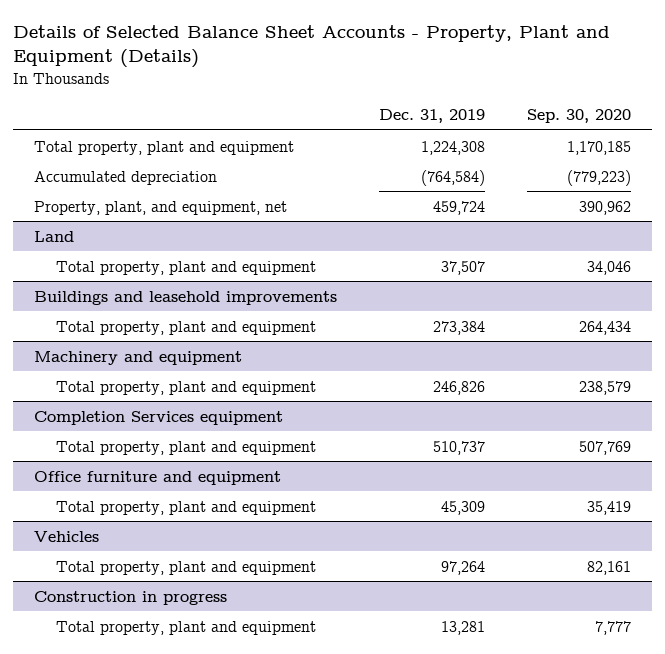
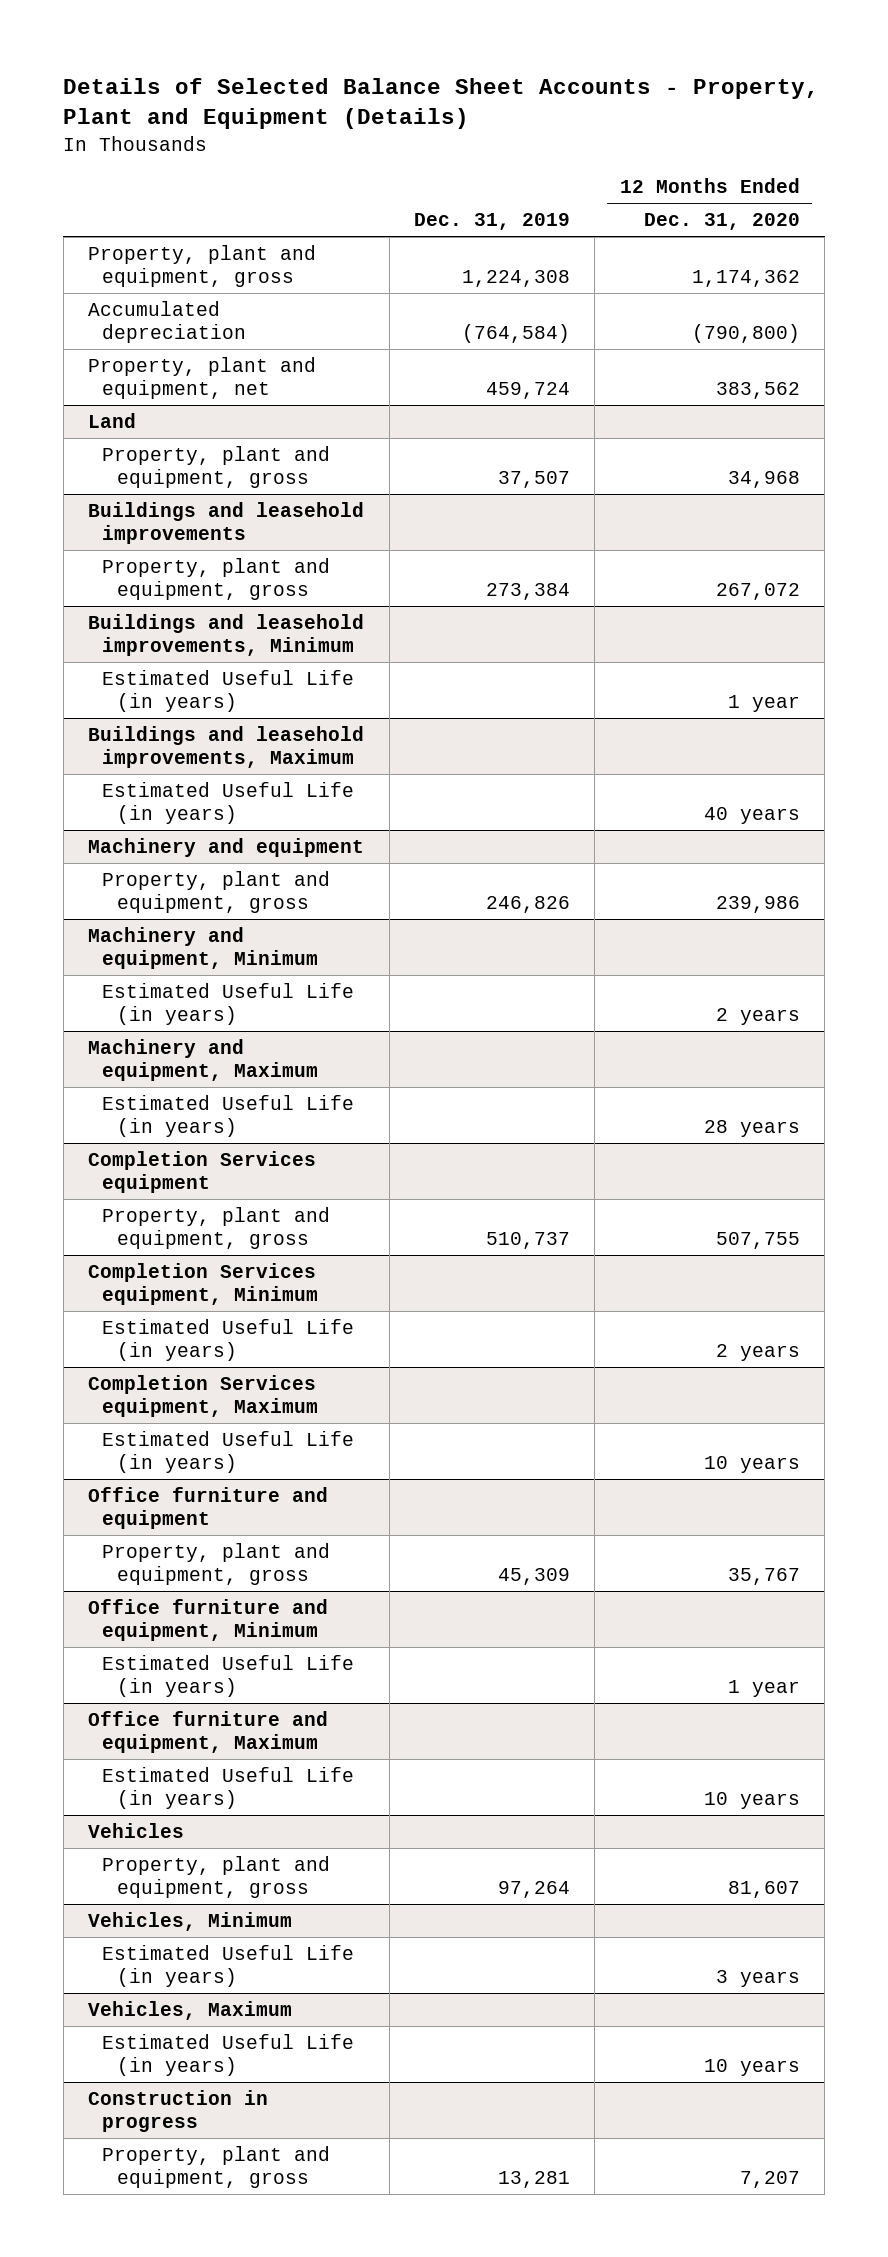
- | Dec. 31, 2019 | Sep. 30, 2020
+ | Dec. 31, 2019 | 12 Months Ended Dec. 31, 2020
- Total property, plant and equipment | 1,224,308 | 1,170,185
+ Property, plant and equipment, gross | 1,224,308 | 1,174,362
- Property, plant, and equipment, net | 459,724 | 390,962
+ Property, plant and equipment, net | 459,724 | 383,562
@ Land
- Total property, plant and equipment | 37,507 | 34,046
+ Property, plant and equipment, gross | 37,507 | 34,968
@ Buildings and leasehold improvements
- Total property, plant and equipment | 273,384 | 264,434
+ Property, plant and equipment, gross | 273,384 | 267,072
+ Buildings and leasehold improvements, Minimum
+ Estimated Useful Life (in years) | | 1 year
+ Buildings and leasehold improvements, Maximum
+ Estimated Useful Life (in years) | | 40 years
@ Machinery and equipment
- Total property, plant and equipment | 246,826 | 238,579
+ Property, plant and equipment, gross | 246,826 | 239,986
+ Machinery and equipment, Minimum
+ Estimated Useful Life (in years) | | 2 years
+ Machinery and equipment, Maximum
+ Estimated Useful Life (in years) | | 28 years
@ Completion Services equipment
- Total property, plant and equipment | 510,737 | 507,769
+ Property, plant and equipment, gross | 510,737 | 507,755
+ Completion Services equipment, Minimum
+ Estimated Useful Life (in years) | | 2 years
+ Completion Services equipment, Maximum
+ Estimated Useful Life (in years) | | 10 years
@ Office furniture and equipment
- Total property, plant and equipment | 45,309 | 35,419
+ Property, plant and equipment, gross | 45,309 | 35,767
+ Office furniture and equipment, Minimum
+ Estimated Useful Life (in years) | | 1 year
+ Office furniture and equipment, Maximum
+ Estimated Useful Life (in years) | | 10 years
@ Vehicles
- Total property, plant and equipment | 97,264 | 82,161
+ Property, plant and equipment, gross | 97,264 | 81,607
+ Vehicles, Minimum
+ Estimated Useful Life (in years) | | 3 years
+ Vehicles, Maximum
+ Estimated Useful Life (in years) | | 10 years
@ Construction in progress
- Total property, plant and equipment | 13,281 | 7,777
+ Property, plant and equipment, gross | 13,281 | 7,207

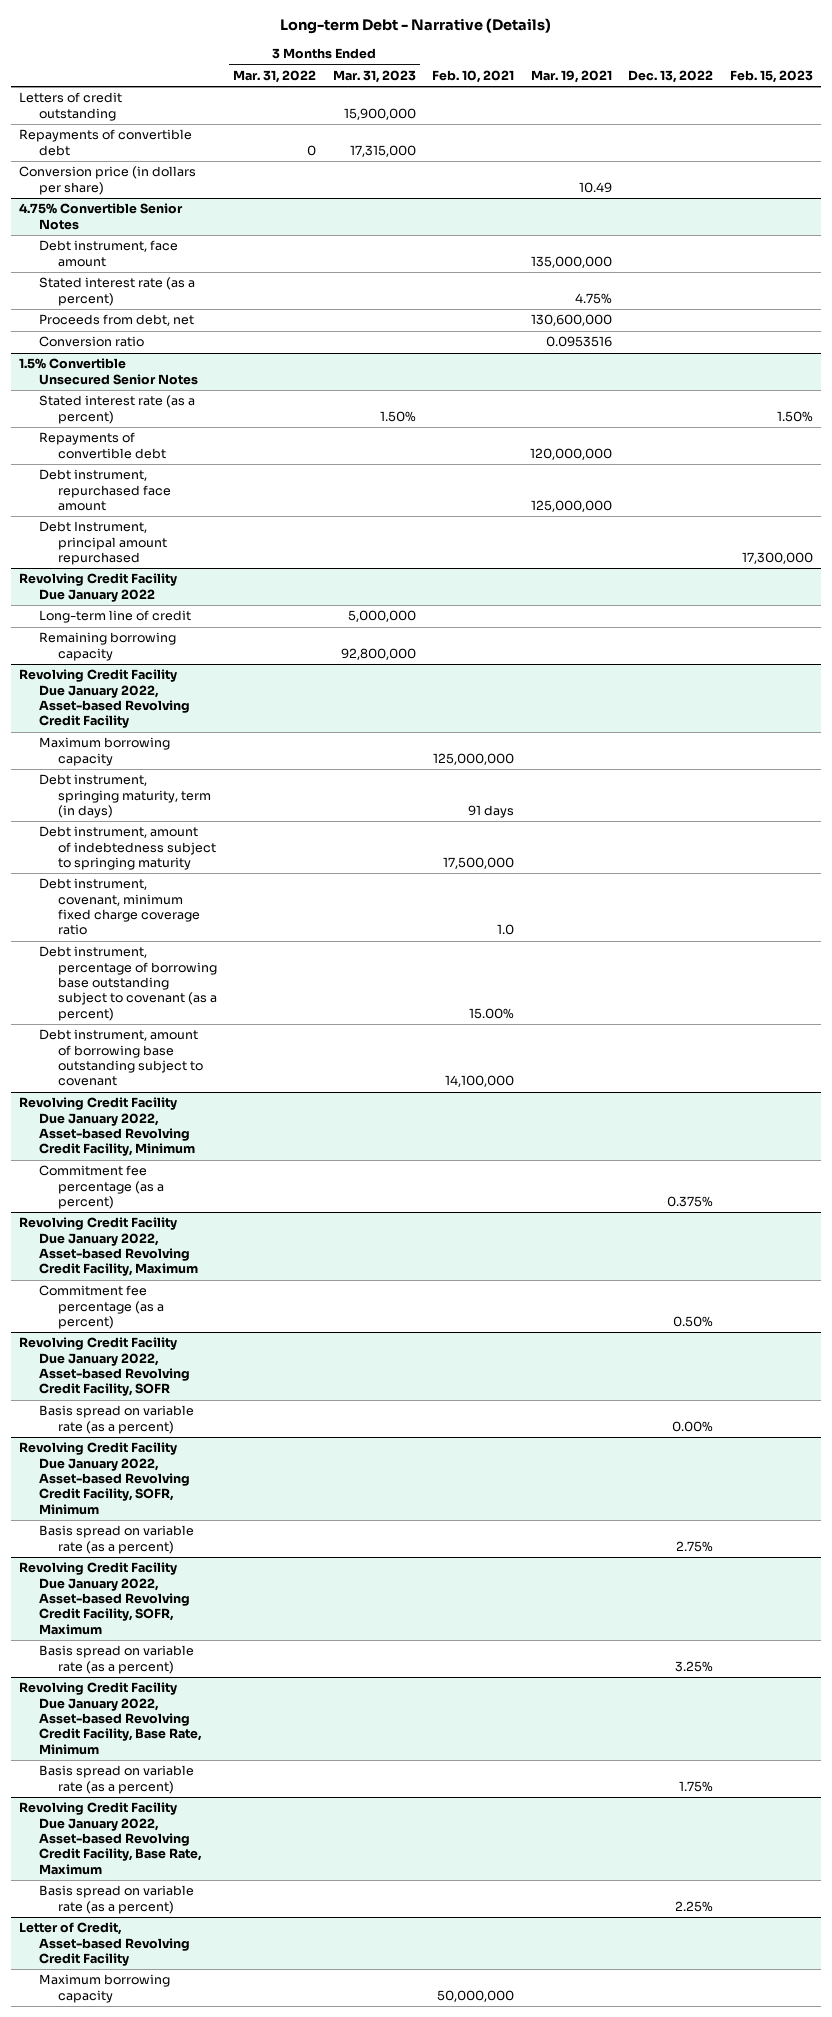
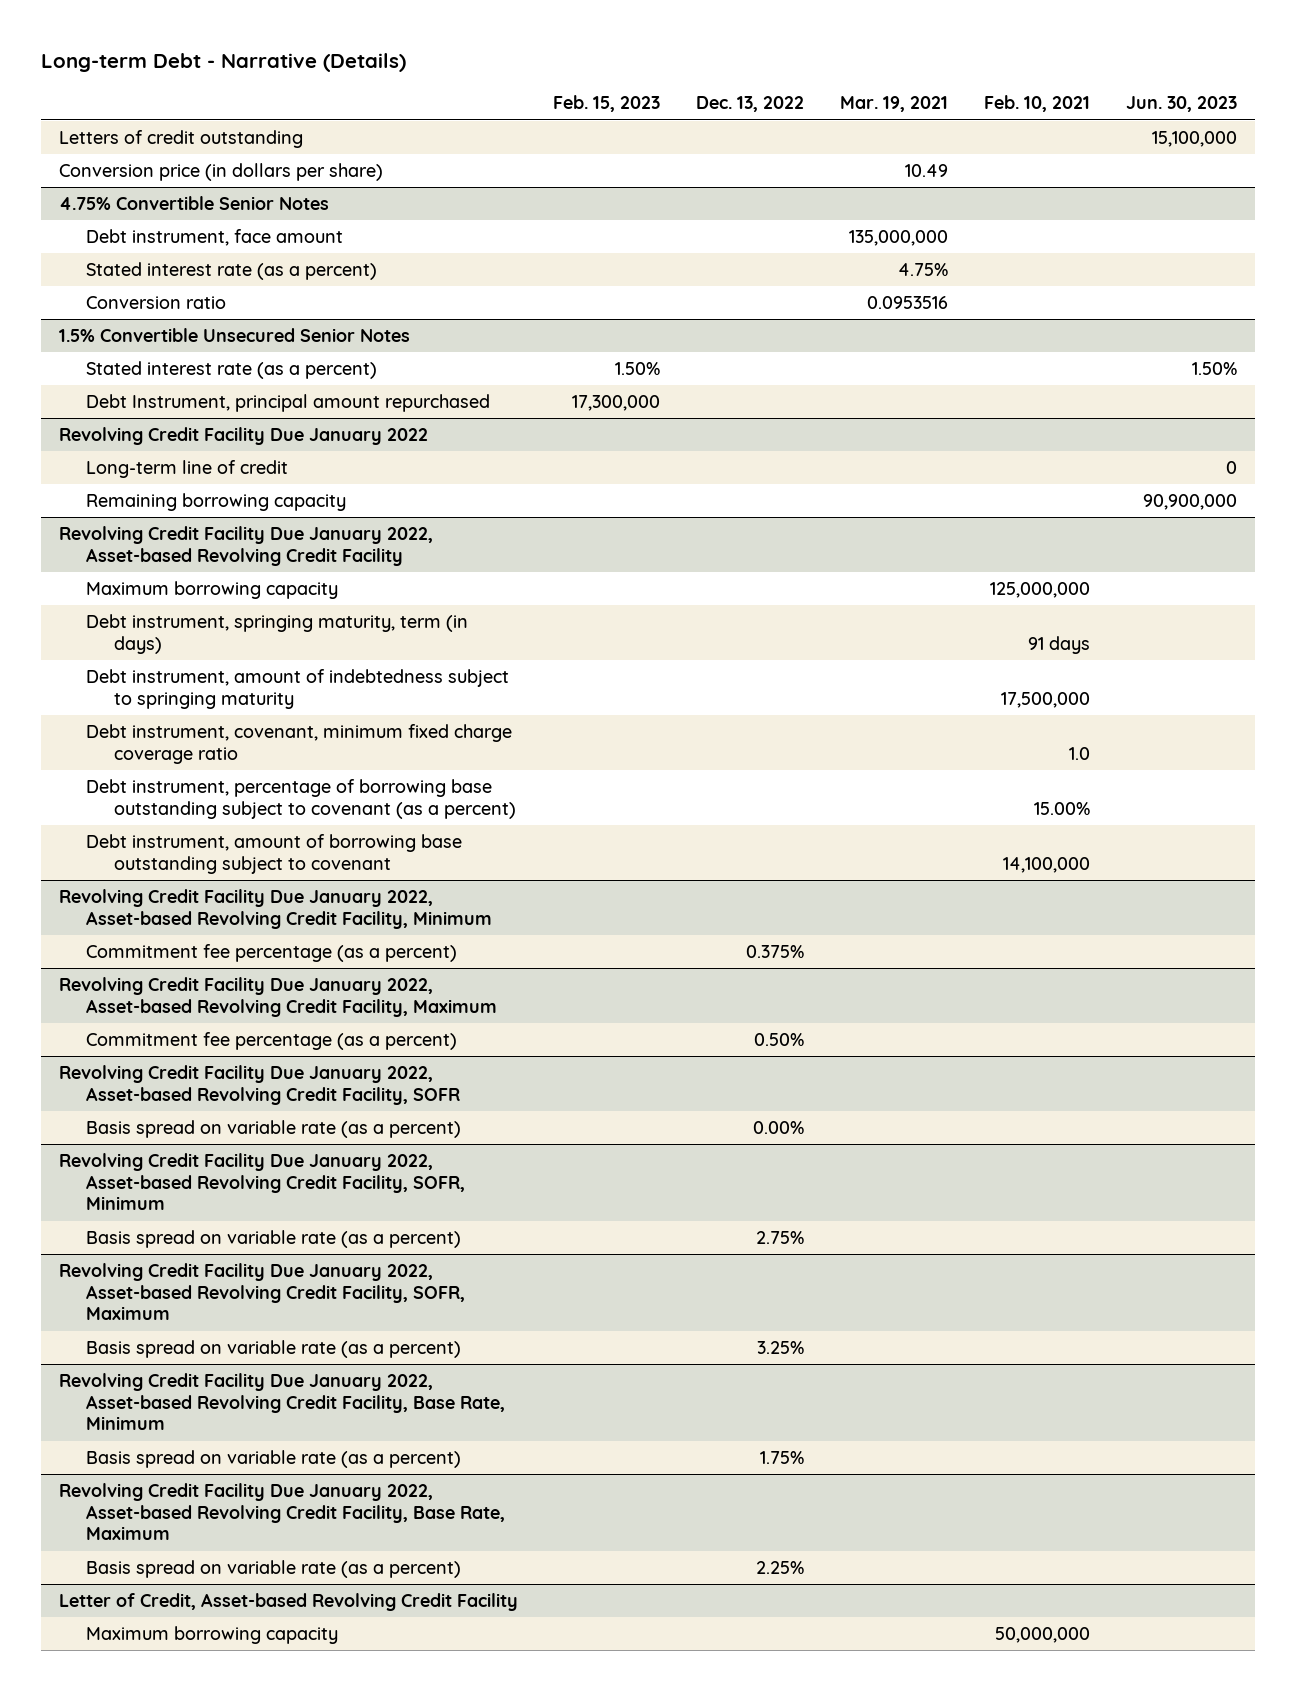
- | 3 Months Ended Mar. 31, 2022 | 3 Months Ended Mar. 31, 2023 | Feb. 10, 2021 | Mar. 19, 2021 | Dec. 13, 2022 | Feb. 15, 2023
+ | Feb. 15, 2023 | Dec. 13, 2022 | Mar. 19, 2021 | Feb. 10, 2021 | Jun. 30, 2023
- Repayments of convertible debt | 0 | 17,315,000 | | | |
@ 4.75% Convertible Senior Notes
- Proceeds from debt, net | | | | 130,600,000 | |
@ 1.5% Convertible Unsecured Senior Notes
- Repayments of convertible debt | | | | 120,000,000 | |
- Debt instrument, repurchased face amount | | | | 125,000,000 | |

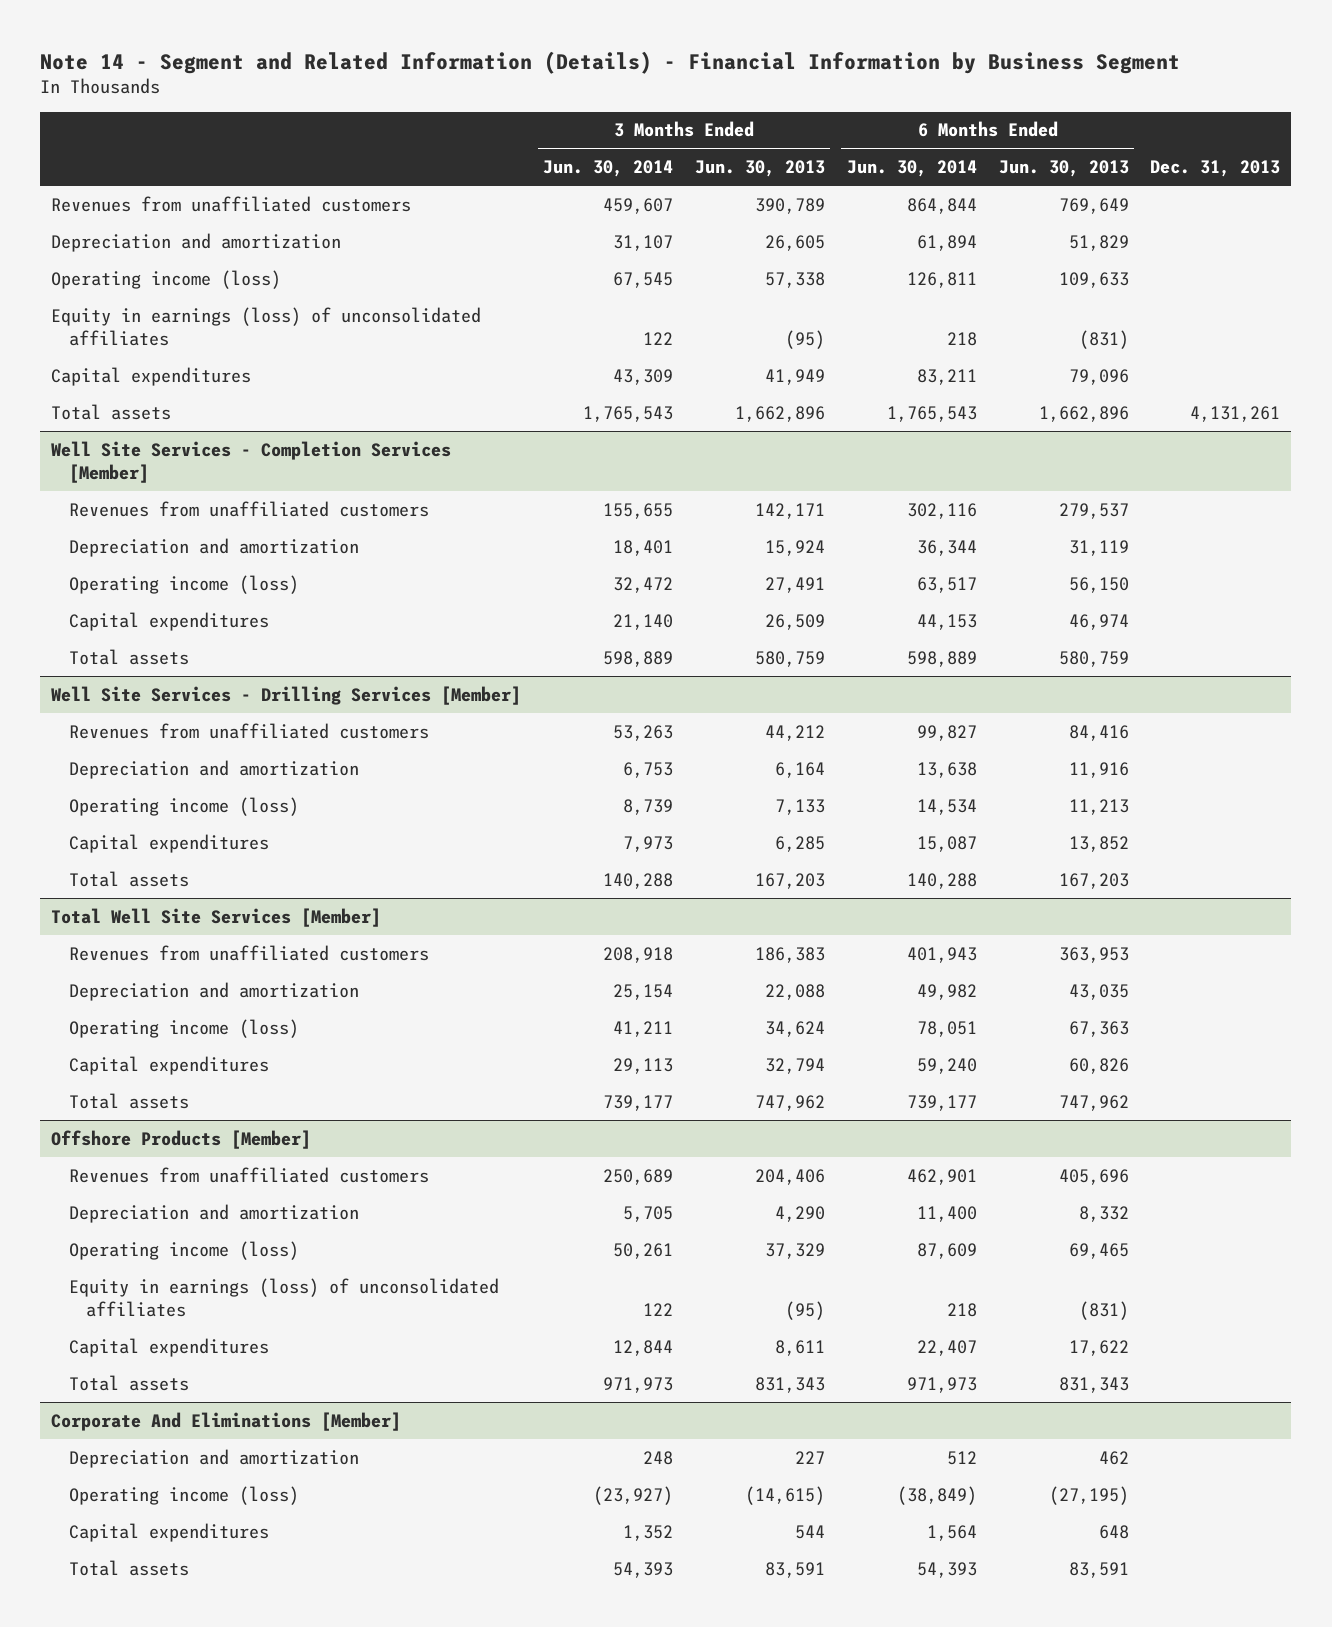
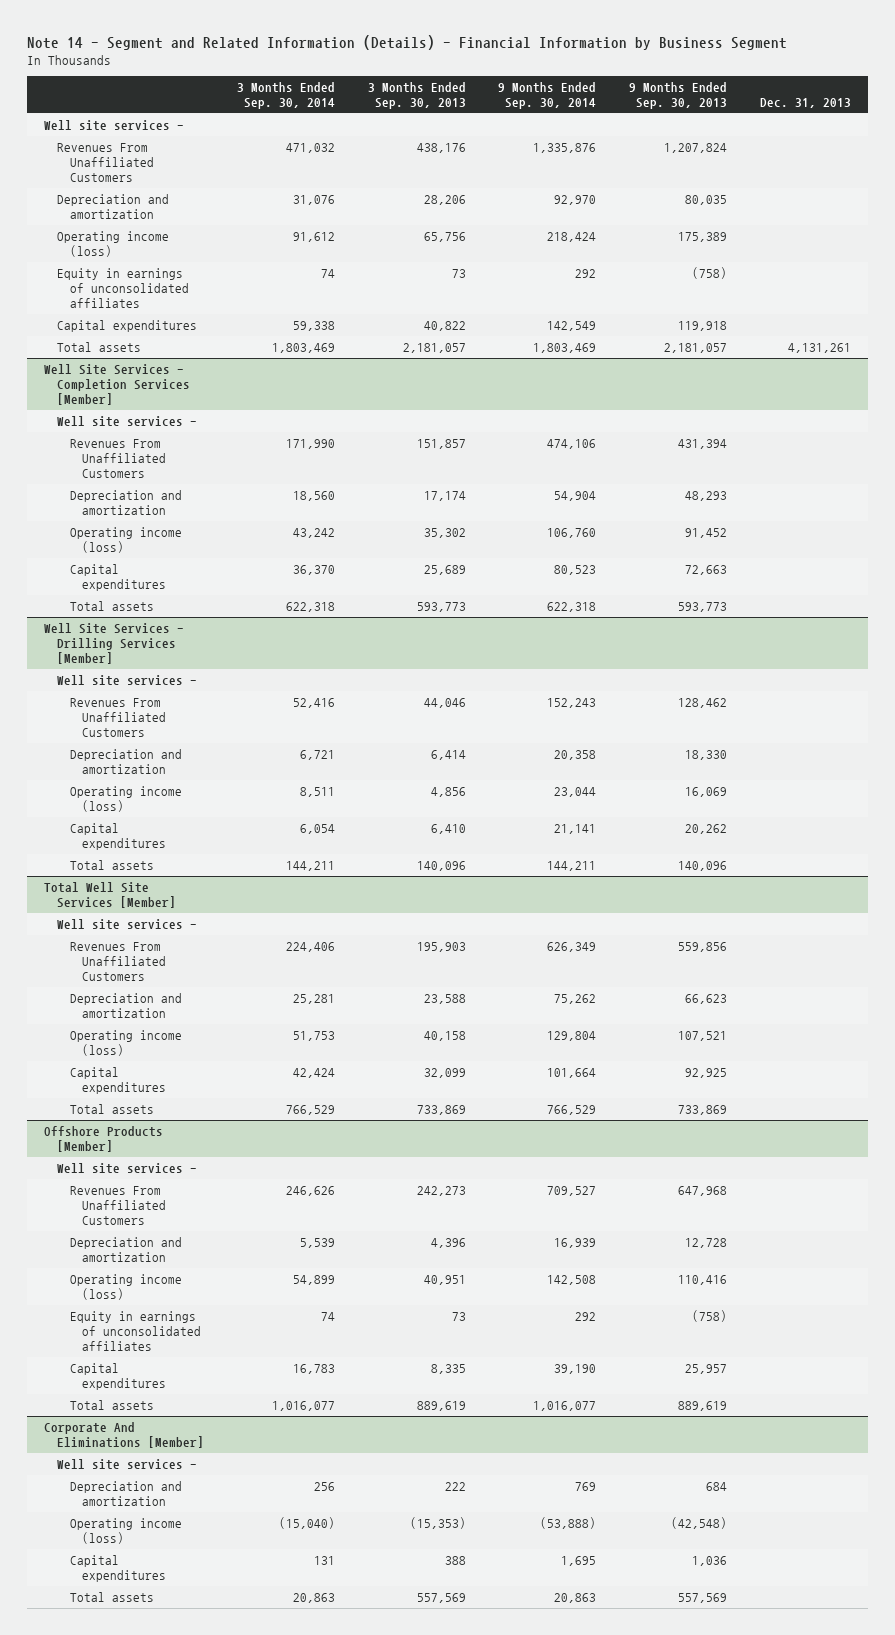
- | 3 Months Ended Jun. 30, 2014 | 3 Months Ended Jun. 30, 2013 | 6 Months Ended Jun. 30, 2014 | 6 Months Ended Jun. 30, 2013 | Dec. 31, 2013
+ | 3 Months Ended Sep. 30, 2014 | 3 Months Ended Sep. 30, 2013 | 9 Months Ended Sep. 30, 2014 | 9 Months Ended Sep. 30, 2013 | Dec. 31, 2013
- Revenues from unaffiliated customers | 459,607 | 390,789 | 864,844 | 769,649 |
+ Well site services -
+ Revenues From Unaffiliated Customers | 471,032 | 438,176 | 1,335,876 | 1,207,824 |
- Equity in earnings (loss) of unconsolidated affiliates | 122 | (95) | 218 | (831) |
+ Equity in earnings of unconsolidated affiliates | 74 | 73 | 292 | (758) |
@ Well Site Services - Completion Services [Member]
- Revenues from unaffiliated customers | 155,655 | 142,171 | 302,116 | 279,537 |
+ Well site services -
+ Revenues From Unaffiliated Customers | 171,990 | 151,857 | 474,106 | 431,394 |
@ Well Site Services - Drilling Services [Member]
- Revenues from unaffiliated customers | 53,263 | 44,212 | 99,827 | 84,416 |
+ Well site services -
+ Revenues From Unaffiliated Customers | 52,416 | 44,046 | 152,243 | 128,462 |
@ Total Well Site Services [Member]
- Revenues from unaffiliated customers | 208,918 | 186,383 | 401,943 | 363,953 |
+ Well site services -
+ Revenues From Unaffiliated Customers | 224,406 | 195,903 | 626,349 | 559,856 |
@ Offshore Products [Member]
- Revenues from unaffiliated customers | 250,689 | 204,406 | 462,901 | 405,696 |
+ Well site services -
+ Revenues From Unaffiliated Customers | 246,626 | 242,273 | 709,527 | 647,968 |
- Equity in earnings (loss) of unconsolidated affiliates | 122 | (95) | 218 | (831) |
+ Equity in earnings of unconsolidated affiliates | 74 | 73 | 292 | (758) |
@ Corporate And Eliminations [Member]
+ Well site services -

